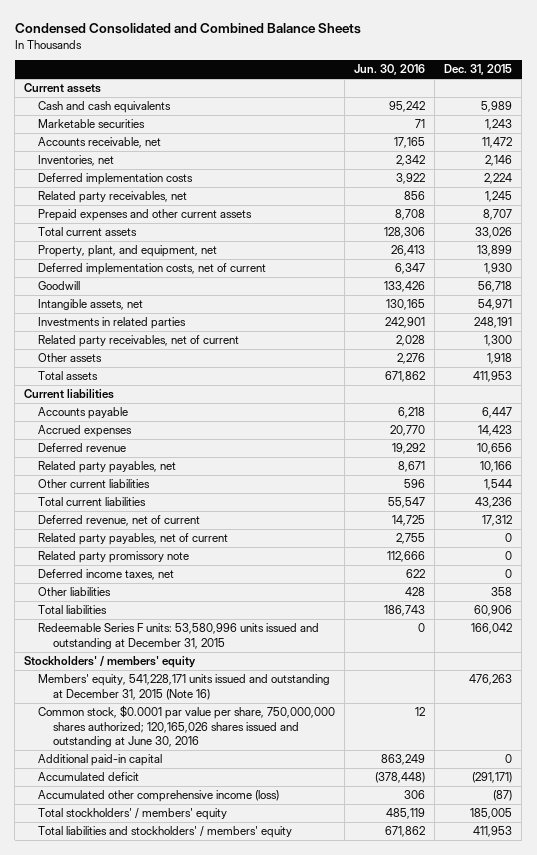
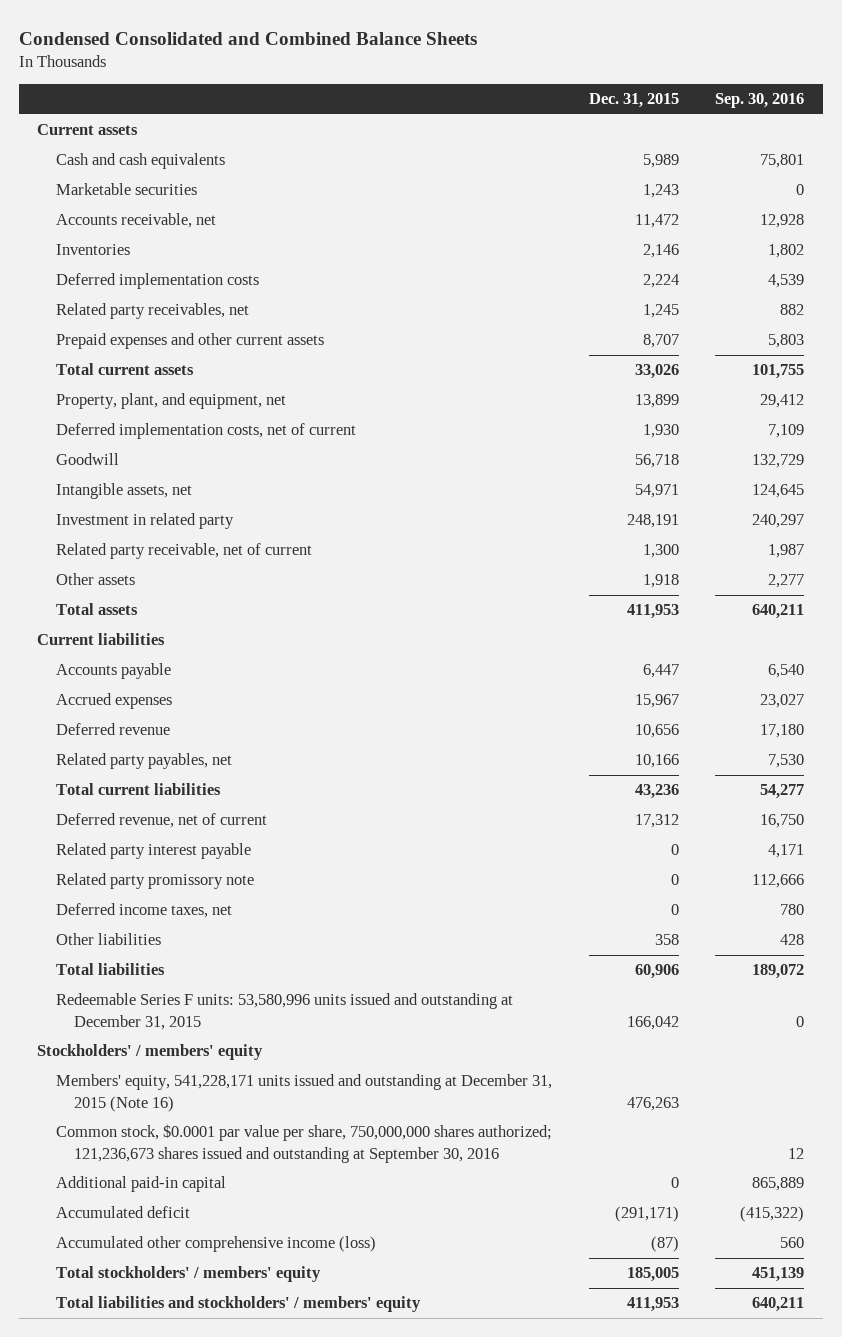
- | Jun. 30, 2016 | Dec. 31, 2015
+ | Dec. 31, 2015 | Sep. 30, 2016
- Inventories, net | 2,342 | 2,146
+ Inventories | 2,146 | 1,802
- Investments in related parties | 242,901 | 248,191
- Related party receivables, net of current | 2,028 | 1,300
+ Investment in related party | 248,191 | 240,297
+ Related party receivable, net of current | 1,300 | 1,987
- Accrued expenses | 20,770 | 14,423
+ Accrued expenses | 15,967 | 23,027
- Other current liabilities | 596 | 1,544
- Related party payables, net of current | 2,755 | 0
+ Related party interest payable | 0 | 4,171
- Common stock, $0.0001 par value per share, 750,000,000 shares authorized; 120,165,026 shares issued and outstanding at June 30, 2016 | 12 |
+ Common stock, $0.0001 par value per share, 750,000,000 shares authorized; 121,236,673 shares issued and outstanding at September 30, 2016 | | 12

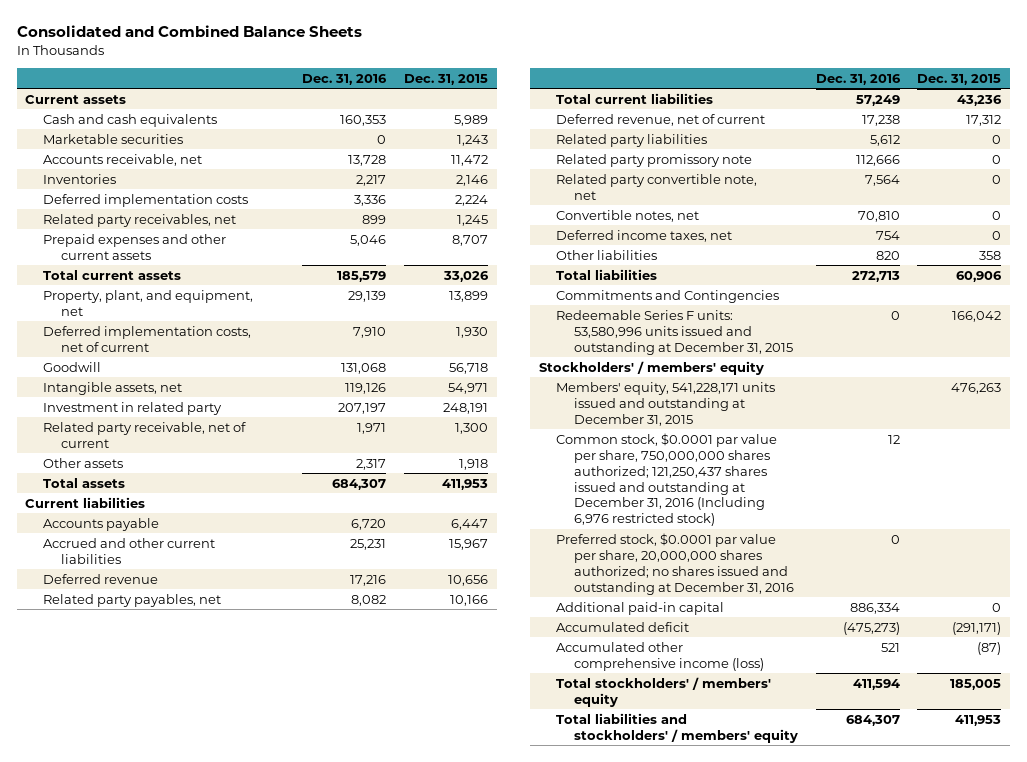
- Condensed Consolidated and Combined Balance Sheets
+ Consolidated and Combined Balance Sheets
- | Dec. 31, 2015 | Sep. 30, 2016
+ | Dec. 31, 2016 | Dec. 31, 2015
- Accrued expenses | 15,967 | 23,027
+ Accrued and other current liabilities | 25,231 | 15,967
- Related party interest payable | 0 | 4,171
+ Related party liabilities | 5,612 | 0
+ Related party convertible note, net | 7,564 | 0
+ Convertible notes, net | 70,810 | 0
+ Commitments and Contingencies
- Members' equity, 541,228,171 units issued and outstanding at December 31, 2015 (Note 16) | 476,263 |
- Common stock, $0.0001 par value per share, 750,000,000 shares authorized; 121,236,673 shares issued and outstanding at September 30, 2016 | | 12
+ Members' equity, 541,228,171 units issued and outstanding at December 31, 2015 | | 476,263
+ Common stock, $0.0001 par value per share, 750,000,000 shares authorized; 121,250,437 shares issued and outstanding at December 31, 2016 (Including 6,976 restricted stock) | 12 |
+ Preferred stock, $0.0001 par value per share, 20,000,000 shares authorized; no shares issued and outstanding at December 31, 2016 | 0 |

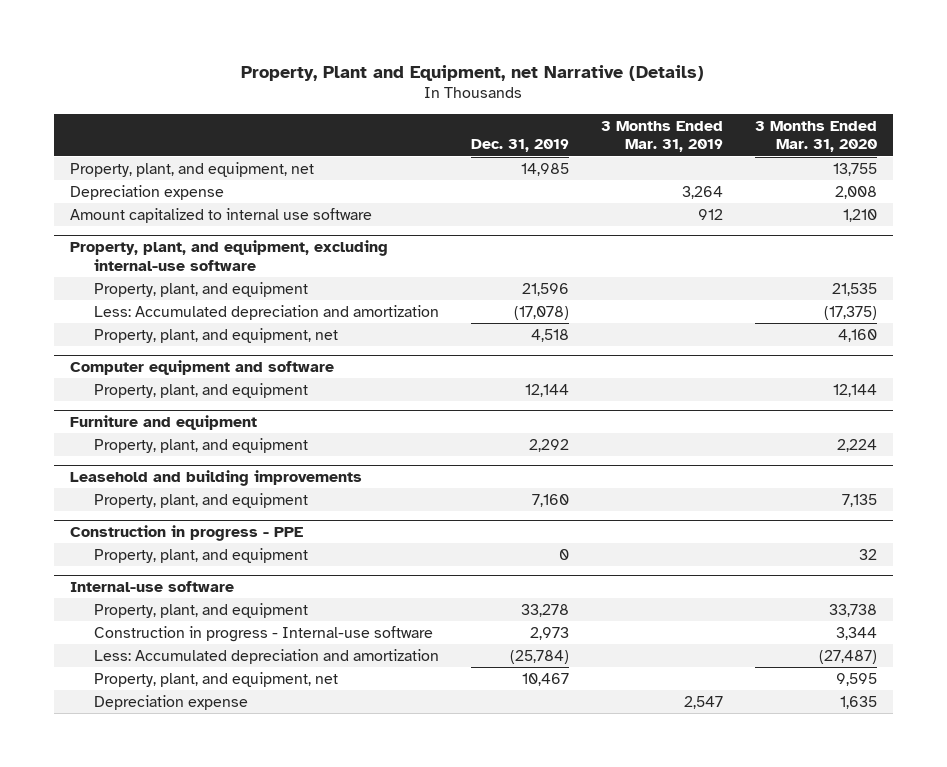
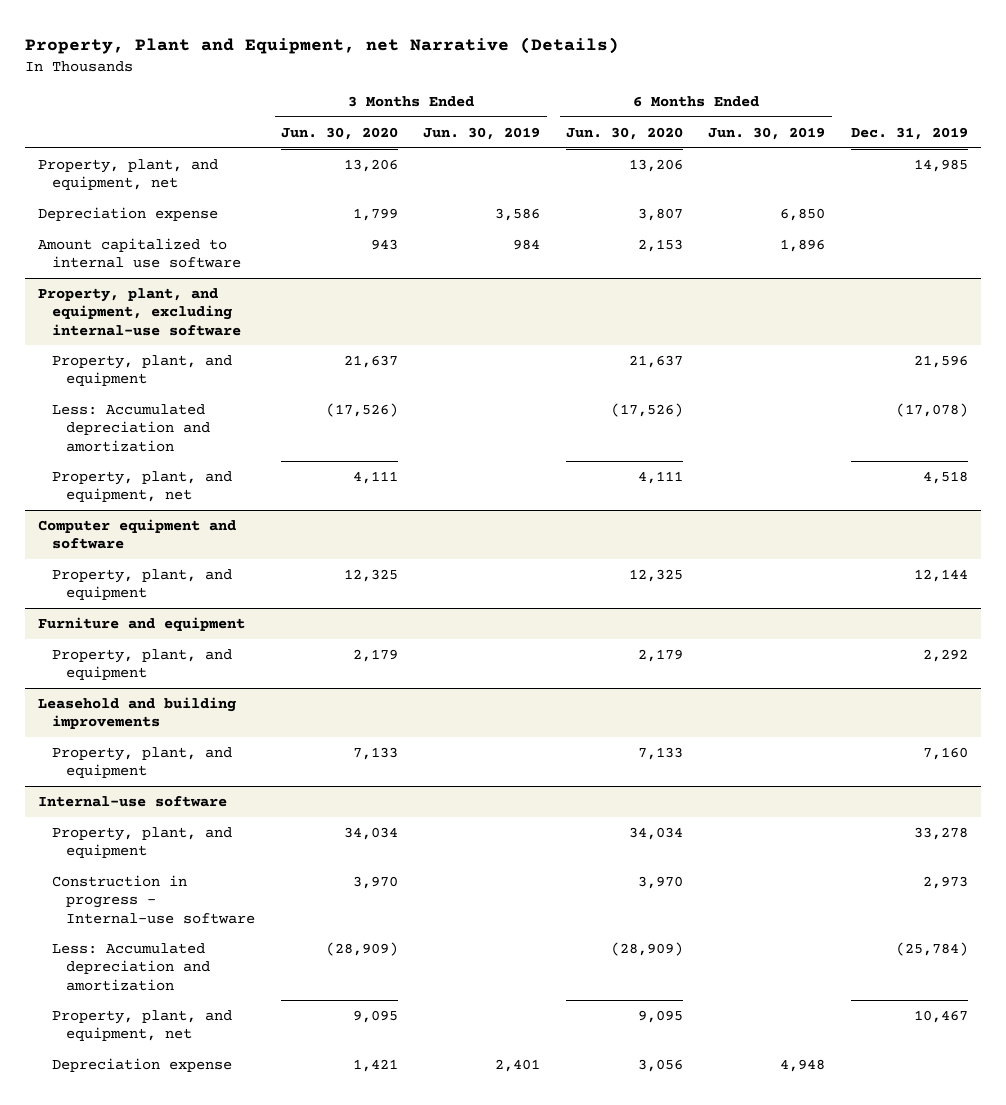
- | Dec. 31, 2019 | 3 Months Ended Mar. 31, 2019 | 3 Months Ended Mar. 31, 2020
+ | 3 Months Ended Jun. 30, 2020 | 3 Months Ended Jun. 30, 2019 | 6 Months Ended Jun. 30, 2020 | 6 Months Ended Jun. 30, 2019 | Dec. 31, 2019
- Construction in progress - PPE
- Property, plant, and equipment | 0 | | 32

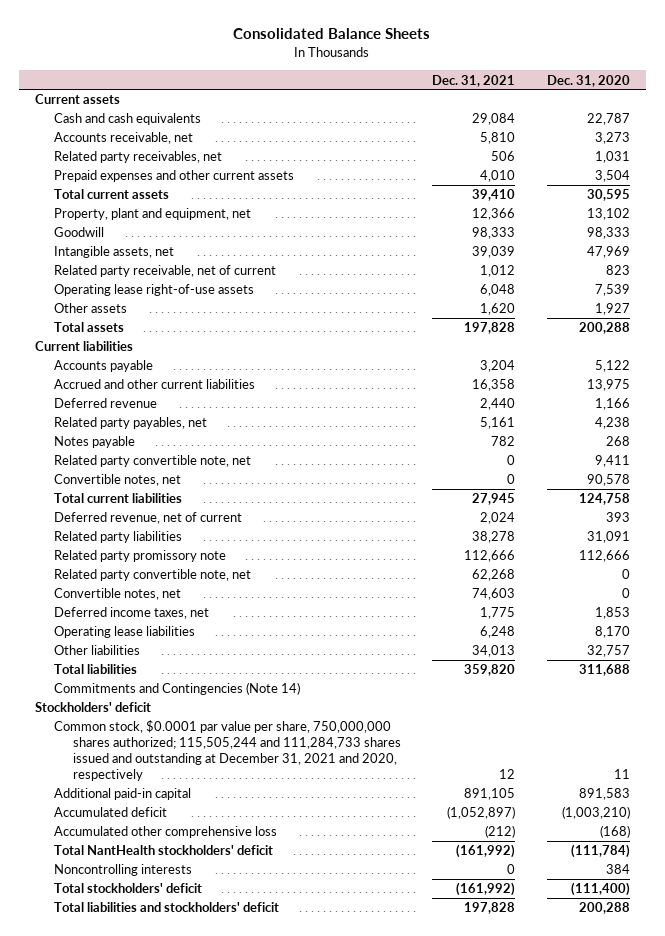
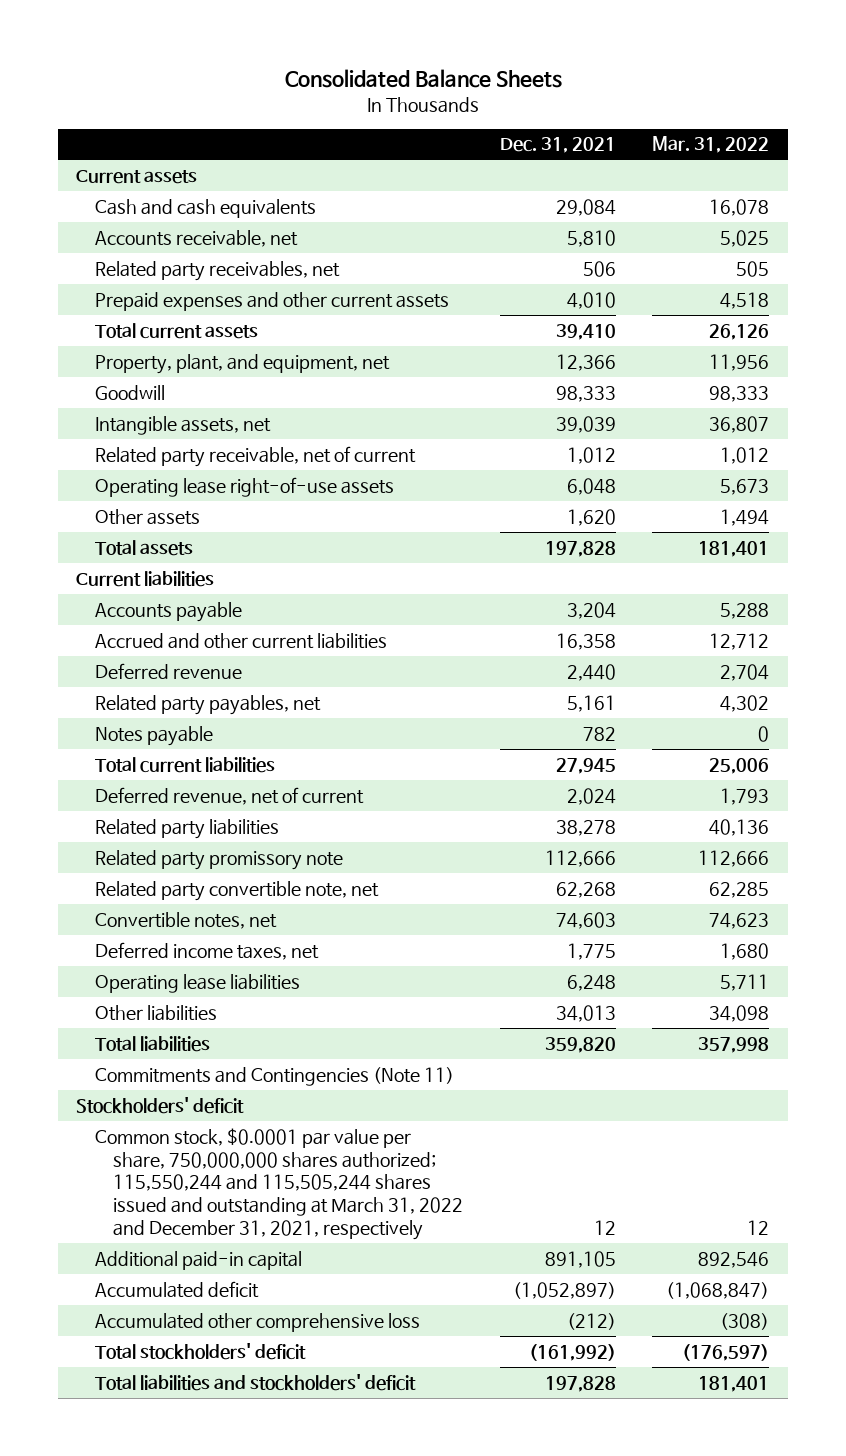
- | Dec. 31, 2021 | Dec. 31, 2020
+ | Dec. 31, 2021 | Mar. 31, 2022
- Property, plant and equipment, net | 12,366 | 13,102
+ Property, plant, and equipment, net | 12,366 | 11,956
- Related party convertible note, net | 0 | 9,411
- Convertible notes, net | 0 | 90,578
- Commitments and Contingencies (Note 14)
+ Commitments and Contingencies (Note 11)
- Common stock, $0.0001 par value per share, 750,000,000 shares authorized; 115,505,244 and 111,284,733 shares issued and outstanding at December 31, 2021 and 2020, respectively | 12 | 11
+ Common stock, $0.0001 par value per share, 750,000,000 shares authorized; 115,550,244 and 115,505,244 shares issued and outstanding at March 31, 2022 and December 31, 2021, respectively | 12 | 12
- Total NantHealth stockholders' deficit | (161,992) | (111,784)
- Noncontrolling interests | 0 | 384

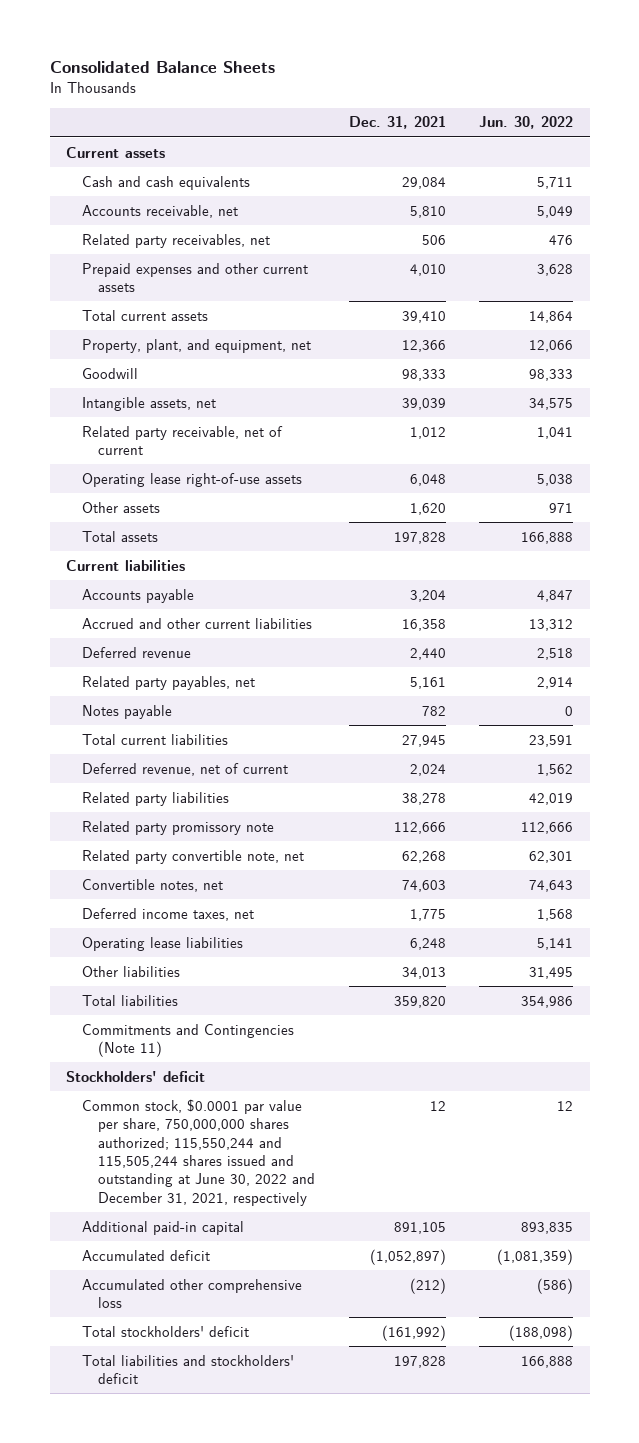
- | Dec. 31, 2021 | Mar. 31, 2022
+ | Dec. 31, 2021 | Jun. 30, 2022
- Common stock, $0.0001 par value per share, 750,000,000 shares authorized; 115,550,244 and 115,505,244 shares issued and outstanding at March 31, 2022 and December 31, 2021, respectively | 12 | 12
+ Common stock, $0.0001 par value per share, 750,000,000 shares authorized; 115,550,244 and 115,505,244 shares issued and outstanding at June 30, 2022 and December 31, 2021, respectively | 12 | 12

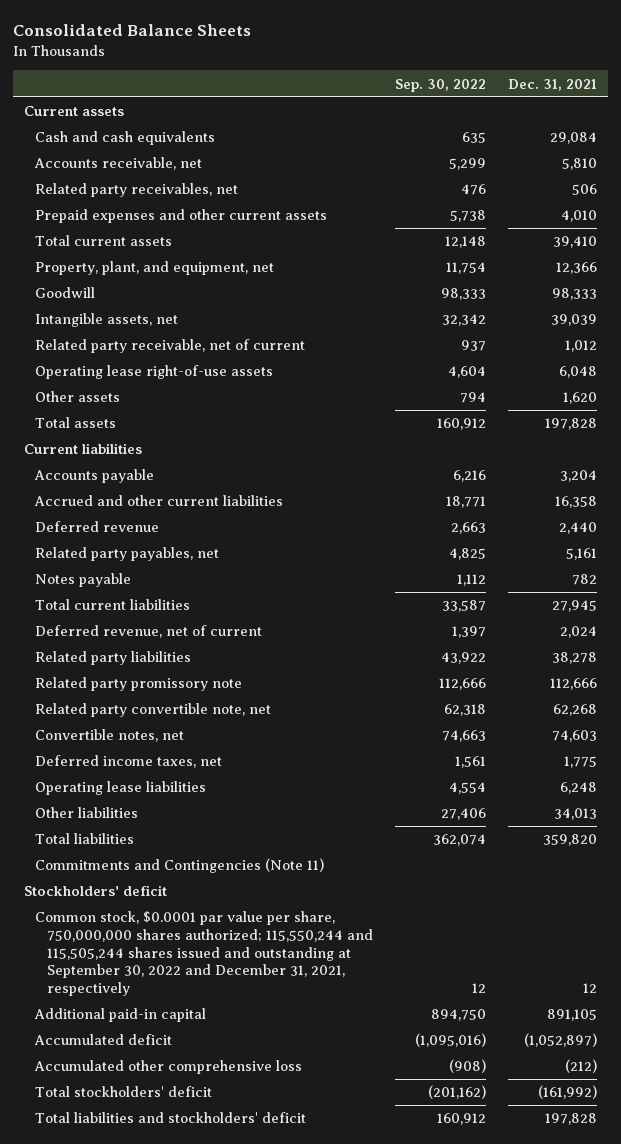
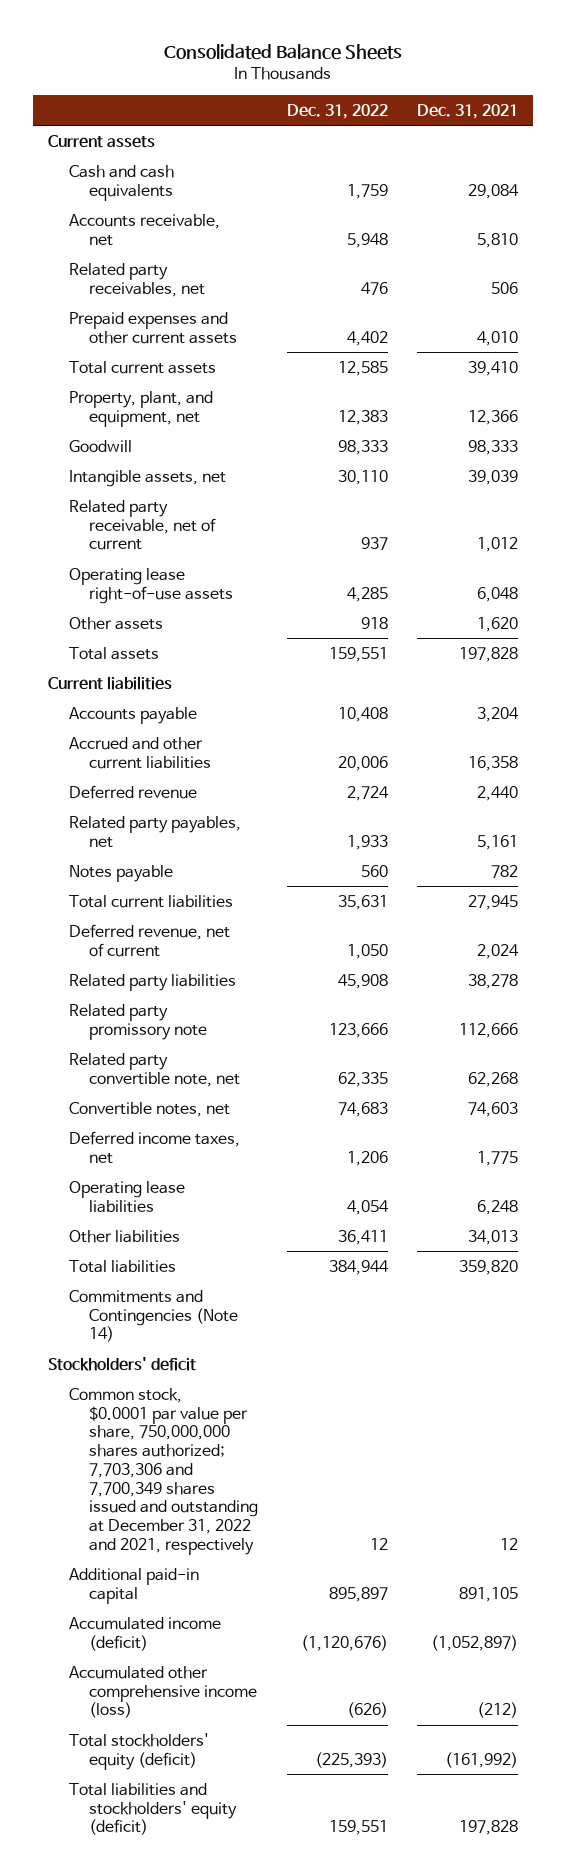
- | Sep. 30, 2022 | Dec. 31, 2021
+ | Dec. 31, 2022 | Dec. 31, 2021
- Commitments and Contingencies (Note 11)
+ Commitments and Contingencies (Note 14)
- Common stock, $0.0001 par value per share, 750,000,000 shares authorized; 115,550,244 and 115,505,244 shares issued and outstanding at September 30, 2022 and December 31, 2021, respectively | 12 | 12
+ Common stock, $0.0001 par value per share, 750,000,000 shares authorized; 7,703,306 and 7,700,349 shares issued and outstanding at December 31, 2022 and 2021, respectively | 12 | 12
- Accumulated deficit | (1,095,016) | (1,052,897)
- Accumulated other comprehensive loss | (908) | (212)
- Total stockholders' deficit | (201,162) | (161,992)
- Total liabilities and stockholders' deficit | 160,912 | 197,828
+ Accumulated income (deficit) | (1,120,676) | (1,052,897)
+ Accumulated other comprehensive income (loss) | (626) | (212)
+ Total stockholders' equity (deficit) | (225,393) | (161,992)
+ Total liabilities and stockholders' equity (deficit) | 159,551 | 197,828

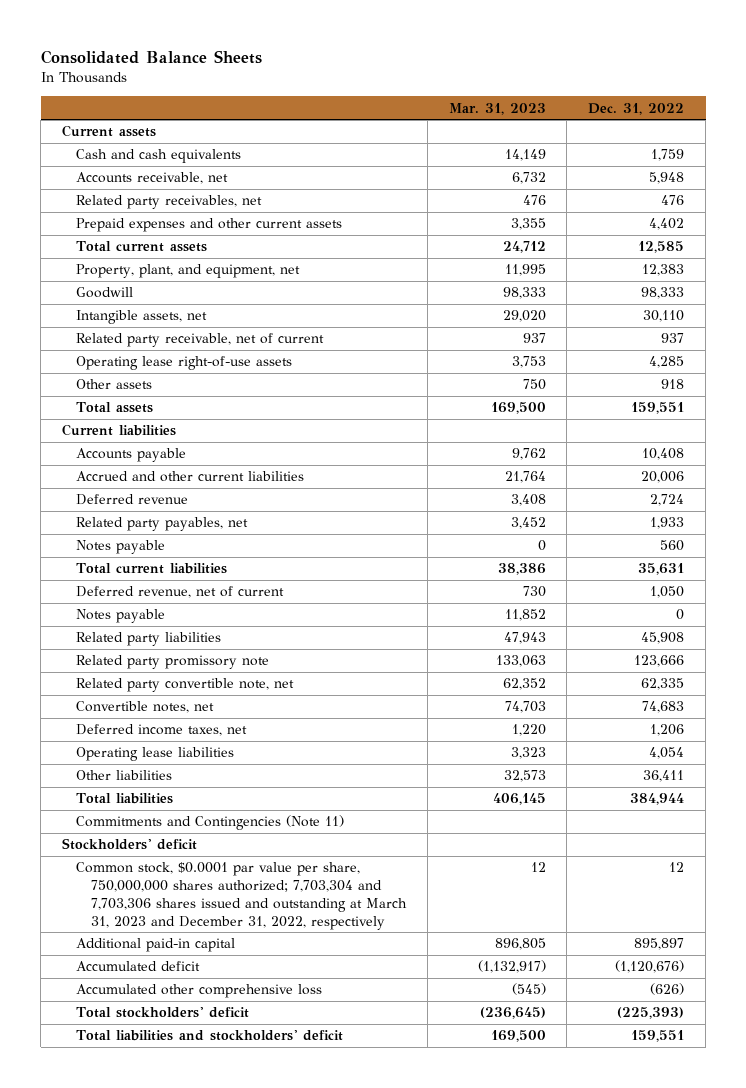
- | Dec. 31, 2022 | Dec. 31, 2021
+ | Mar. 31, 2023 | Dec. 31, 2022
+ Notes payable | 11,852 | 0
- Commitments and Contingencies (Note 14)
+ Commitments and Contingencies (Note 11)
- Common stock, $0.0001 par value per share, 750,000,000 shares authorized; 7,703,306 and 7,700,349 shares issued and outstanding at December 31, 2022 and 2021, respectively | 12 | 12
+ Common stock, $0.0001 par value per share, 750,000,000 shares authorized; 7,703,304 and 7,703,306 shares issued and outstanding at March 31, 2023 and December 31, 2022, respectively | 12 | 12
- Accumulated income (deficit) | (1,120,676) | (1,052,897)
- Accumulated other comprehensive income (loss) | (626) | (212)
- Total stockholders' equity (deficit) | (225,393) | (161,992)
- Total liabilities and stockholders' equity (deficit) | 159,551 | 197,828
+ Accumulated deficit | (1,132,917) | (1,120,676)
+ Accumulated other comprehensive loss | (545) | (626)
+ Total stockholders' deficit | (236,645) | (225,393)
+ Total liabilities and stockholders' deficit | 169,500 | 159,551

